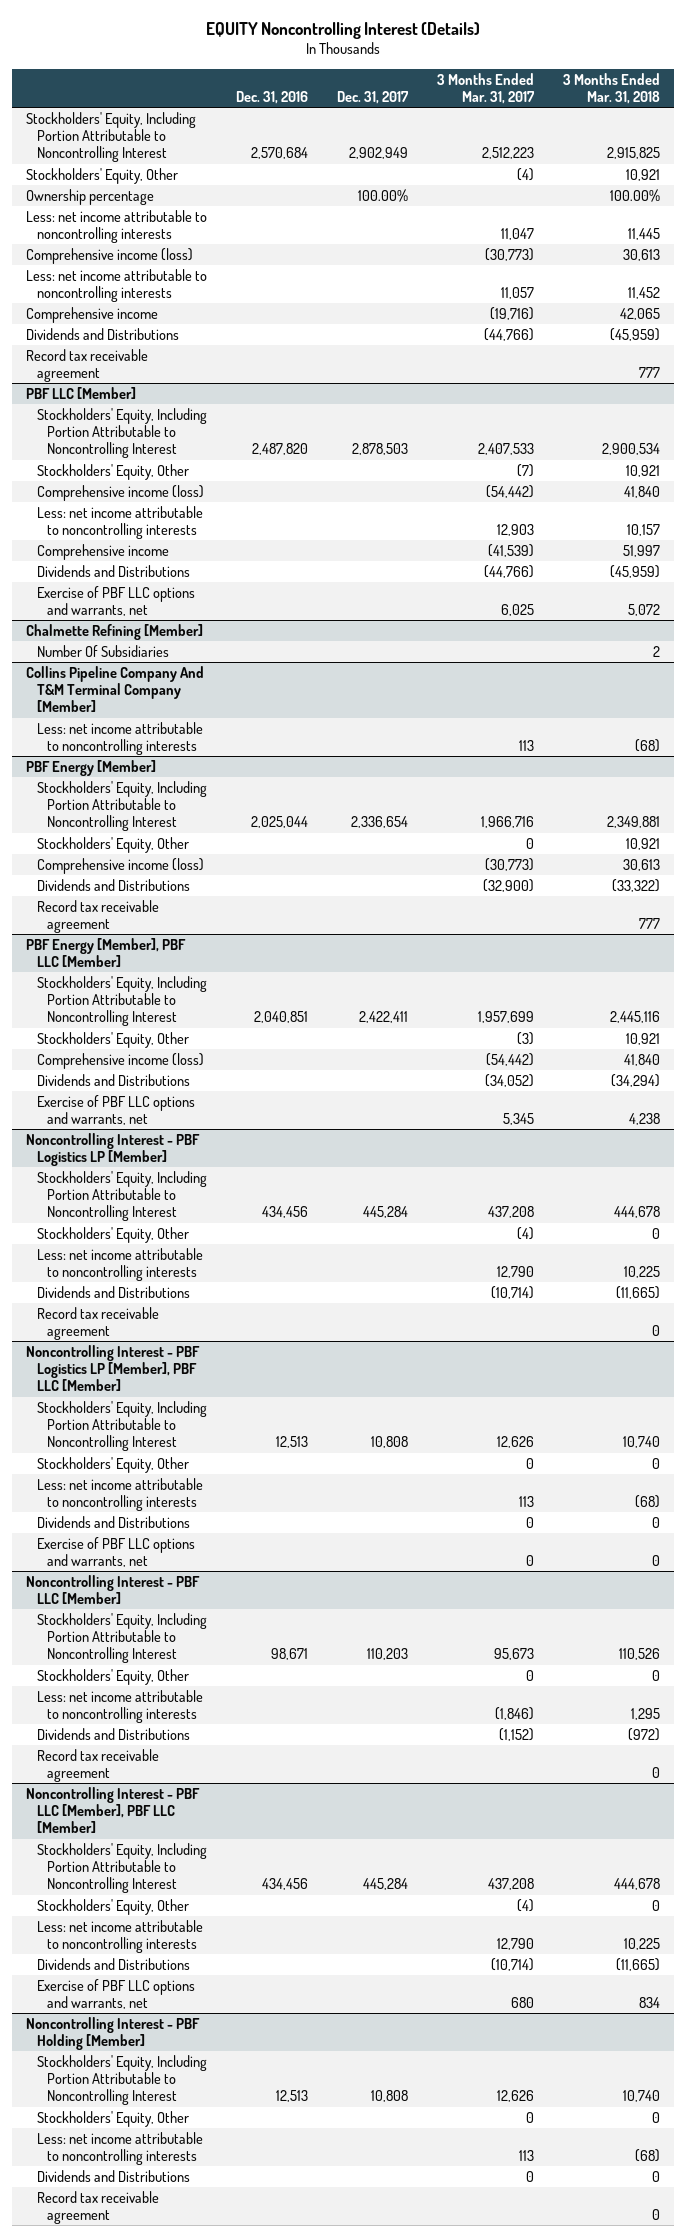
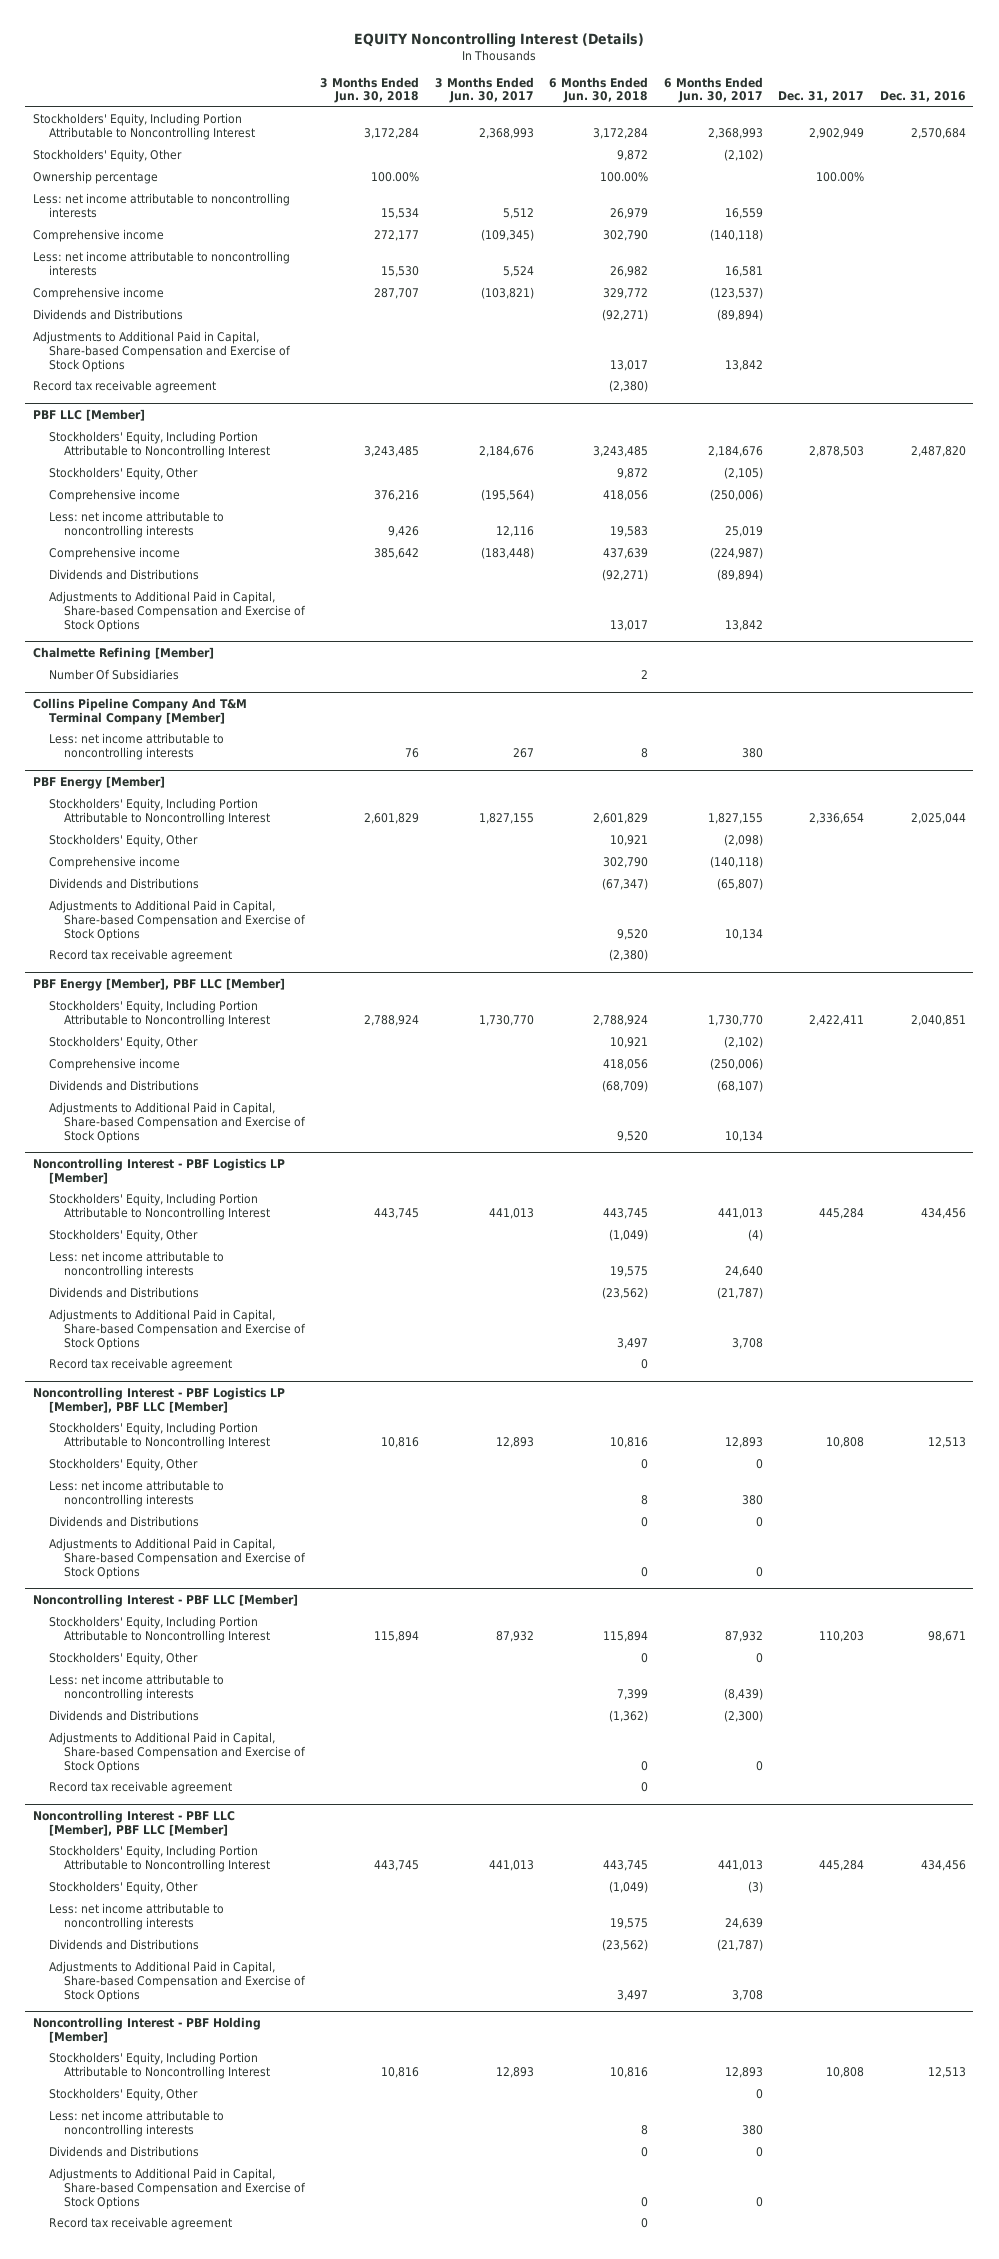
- | Dec. 31, 2016 | Dec. 31, 2017 | 3 Months Ended Mar. 31, 2017 | 3 Months Ended Mar. 31, 2018
+ | 3 Months Ended Jun. 30, 2018 | 3 Months Ended Jun. 30, 2017 | 6 Months Ended Jun. 30, 2018 | 6 Months Ended Jun. 30, 2017 | Dec. 31, 2017 | Dec. 31, 2016
- Comprehensive income (loss) | | | (30,773) | 30,613
+ Comprehensive income | 272,177 | (109,345) | 302,790 | (140,118) | |
+ Adjustments to Additional Paid in Capital, Share-based Compensation and Exercise of Stock Options | | | 13,017 | 13,842 | |
@ PBF LLC [Member]
- Comprehensive income (loss) | | | (54,442) | 41,840
+ Comprehensive income | 376,216 | (195,564) | 418,056 | (250,006) | |
- Exercise of PBF LLC options and warrants, net | | | 6,025 | 5,072
+ Adjustments to Additional Paid in Capital, Share-based Compensation and Exercise of Stock Options | | | 13,017 | 13,842 | |
@ PBF Energy [Member]
- Comprehensive income (loss) | | | (30,773) | 30,613
+ Comprehensive income | | | 302,790 | (140,118) | |
+ Adjustments to Additional Paid in Capital, Share-based Compensation and Exercise of Stock Options | | | 9,520 | 10,134 | |
@ PBF Energy [Member], PBF LLC [Member]
- Comprehensive income (loss) | | | (54,442) | 41,840
+ Comprehensive income | | | 418,056 | (250,006) | |
- Exercise of PBF LLC options and warrants, net | | | 5,345 | 4,238
+ Adjustments to Additional Paid in Capital, Share-based Compensation and Exercise of Stock Options | | | 9,520 | 10,134 | |
@ Noncontrolling Interest - PBF Logistics LP [Member]
+ Adjustments to Additional Paid in Capital, Share-based Compensation and Exercise of Stock Options | | | 3,497 | 3,708 | |
@ Noncontrolling Interest - PBF Logistics LP [Member], PBF LLC [Member]
- Exercise of PBF LLC options and warrants, net | | | 0 | 0
+ Adjustments to Additional Paid in Capital, Share-based Compensation and Exercise of Stock Options | | | 0 | 0 | |
@ Noncontrolling Interest - PBF LLC [Member]
+ Adjustments to Additional Paid in Capital, Share-based Compensation and Exercise of Stock Options | | | 0 | 0 | |
@ Noncontrolling Interest - PBF LLC [Member], PBF LLC [Member]
- Exercise of PBF LLC options and warrants, net | | | 680 | 834
+ Adjustments to Additional Paid in Capital, Share-based Compensation and Exercise of Stock Options | | | 3,497 | 3,708 | |
@ Noncontrolling Interest - PBF Holding [Member]
+ Adjustments to Additional Paid in Capital, Share-based Compensation and Exercise of Stock Options | | | 0 | 0 | |

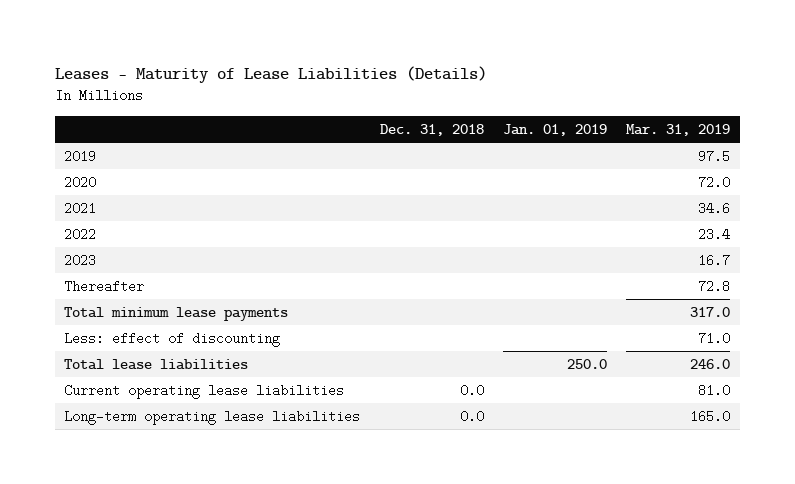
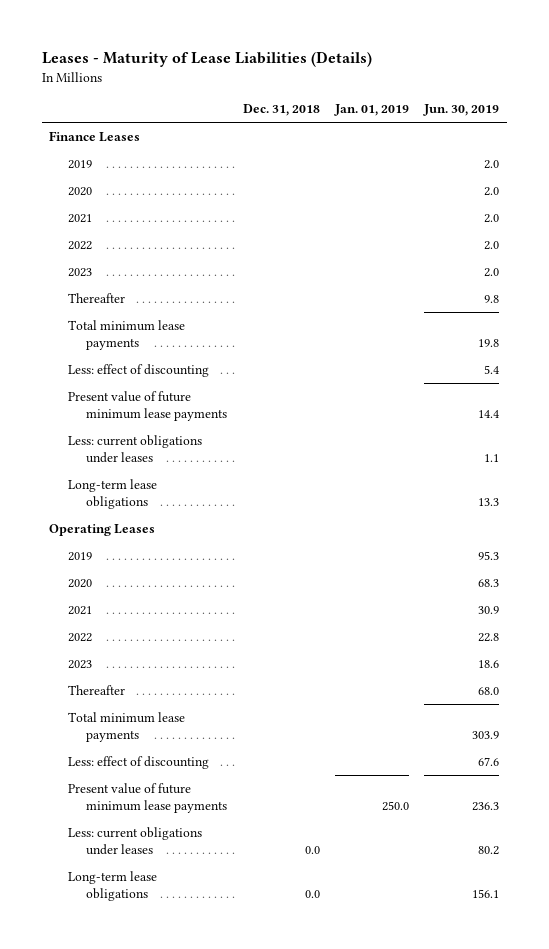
- | Dec. 31, 2018 | Jan. 01, 2019 | Mar. 31, 2019
+ | Dec. 31, 2018 | Jan. 01, 2019 | Jun. 30, 2019
+ Finance Leases
- Total lease liabilities | | 250.0 | 246.0
- Current operating lease liabilities | 0.0 | | 81.0
- Long-term operating lease liabilities | 0.0 | | 165.0
+ Present value of future minimum lease payments | | | 14.4
+ Less: current obligations under leases | | | 1.1
+ Long-term lease obligations | | | 13.3
+ Operating Leases
+ 2019 | | | 95.3
+ 2020 | | | 68.3
+ 2021 | | | 30.9
+ 2022 | | | 22.8
+ 2023 | | | 18.6
+ Thereafter | | | 68.0
+ Total minimum lease payments | | | 303.9
+ Less: effect of discounting | | | 67.6
+ Present value of future minimum lease payments | | 250.0 | 236.3
+ Less: current obligations under leases | 0.0 | | 80.2
+ Long-term lease obligations | 0.0 | | 156.1

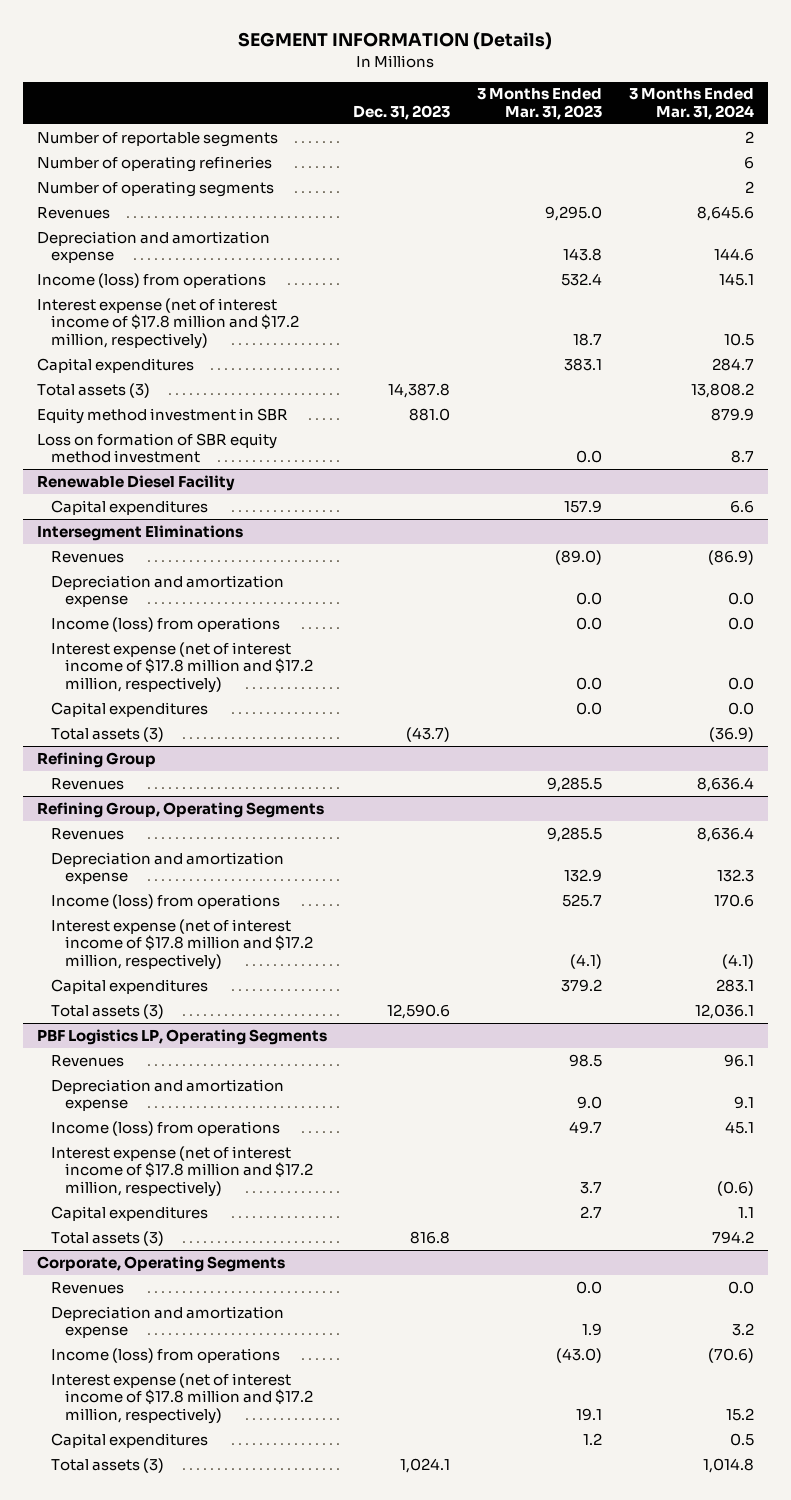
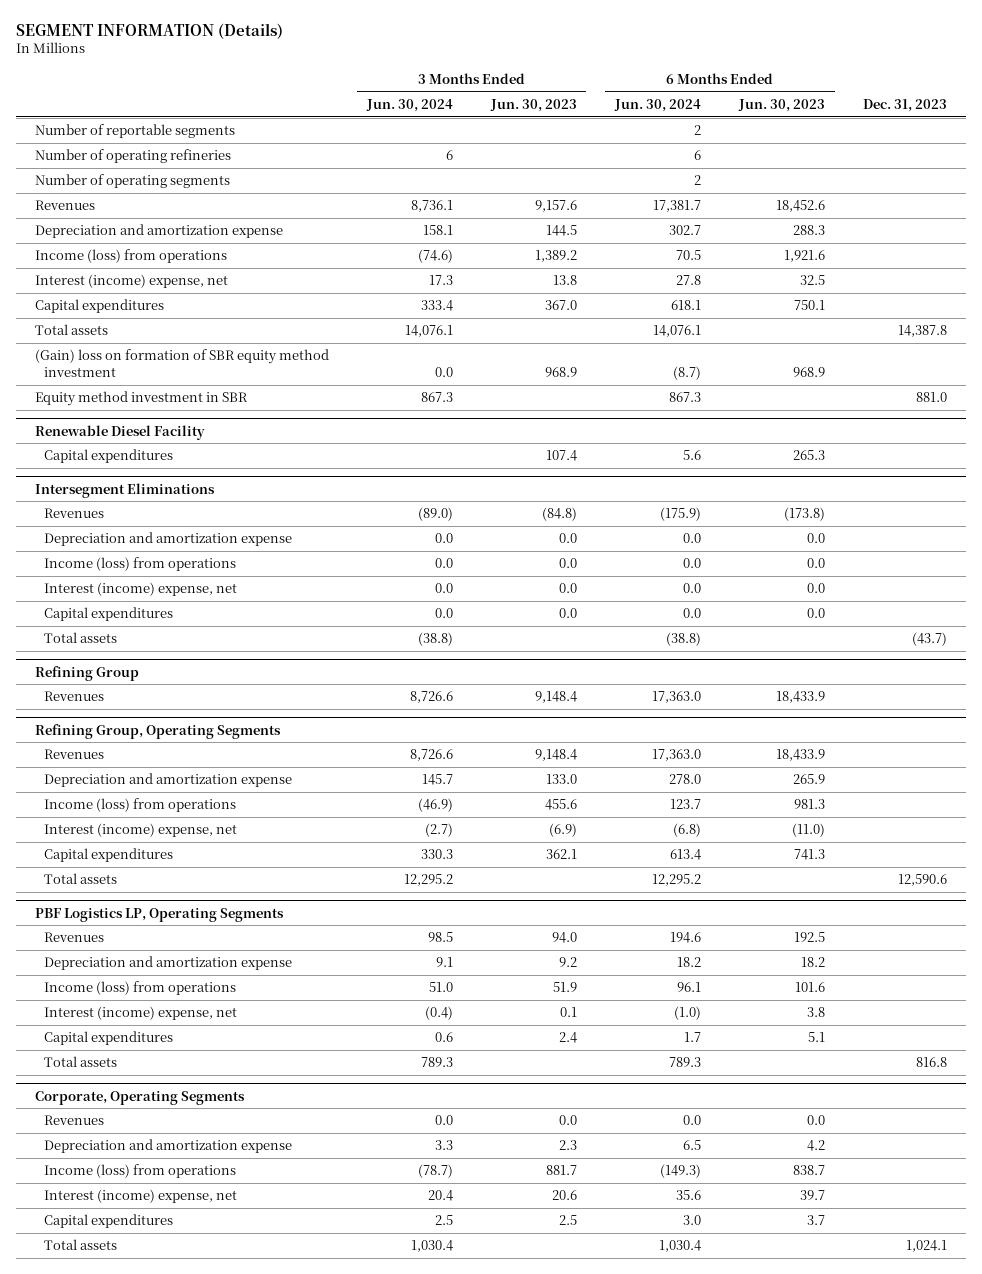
- | Dec. 31, 2023 | 3 Months Ended Mar. 31, 2023 | 3 Months Ended Mar. 31, 2024
+ | 3 Months Ended Jun. 30, 2024 | 3 Months Ended Jun. 30, 2023 | 6 Months Ended Jun. 30, 2024 | 6 Months Ended Jun. 30, 2023 | Dec. 31, 2023
- Interest expense (net of interest income of $17.8 million and $17.2 million, respectively) | | 18.7 | 10.5
+ Interest (income) expense, net | 17.3 | 13.8 | 27.8 | 32.5 |
- Total assets (3) | 14,387.8 | | 13,808.2
+ Total assets | 14,076.1 | | 14,076.1 | | 14,387.8
+ (Gain) loss on formation of SBR equity method investment | 0.0 | 968.9 | (8.7) | 968.9 |
- Loss on formation of SBR equity method investment | | 0.0 | 8.7
@ Intersegment Eliminations
- Interest expense (net of interest income of $17.8 million and $17.2 million, respectively) | | 0.0 | 0.0
+ Interest (income) expense, net | 0.0 | 0.0 | 0.0 | 0.0 |
- Total assets (3) | (43.7) | | (36.9)
+ Total assets | (38.8) | | (38.8) | | (43.7)
@ Refining Group, Operating Segments
- Interest expense (net of interest income of $17.8 million and $17.2 million, respectively) | | (4.1) | (4.1)
+ Interest (income) expense, net | (2.7) | (6.9) | (6.8) | (11.0) |
- Total assets (3) | 12,590.6 | | 12,036.1
+ Total assets | 12,295.2 | | 12,295.2 | | 12,590.6
@ PBF Logistics LP, Operating Segments
- Interest expense (net of interest income of $17.8 million and $17.2 million, respectively) | | 3.7 | (0.6)
+ Interest (income) expense, net | (0.4) | 0.1 | (1.0) | 3.8 |
- Total assets (3) | 816.8 | | 794.2
+ Total assets | 789.3 | | 789.3 | | 816.8
@ Corporate, Operating Segments
- Interest expense (net of interest income of $17.8 million and $17.2 million, respectively) | | 19.1 | 15.2
+ Interest (income) expense, net | 20.4 | 20.6 | 35.6 | 39.7 |
- Total assets (3) | 1,024.1 | | 1,014.8
+ Total assets | 1,030.4 | | 1,030.4 | | 1,024.1

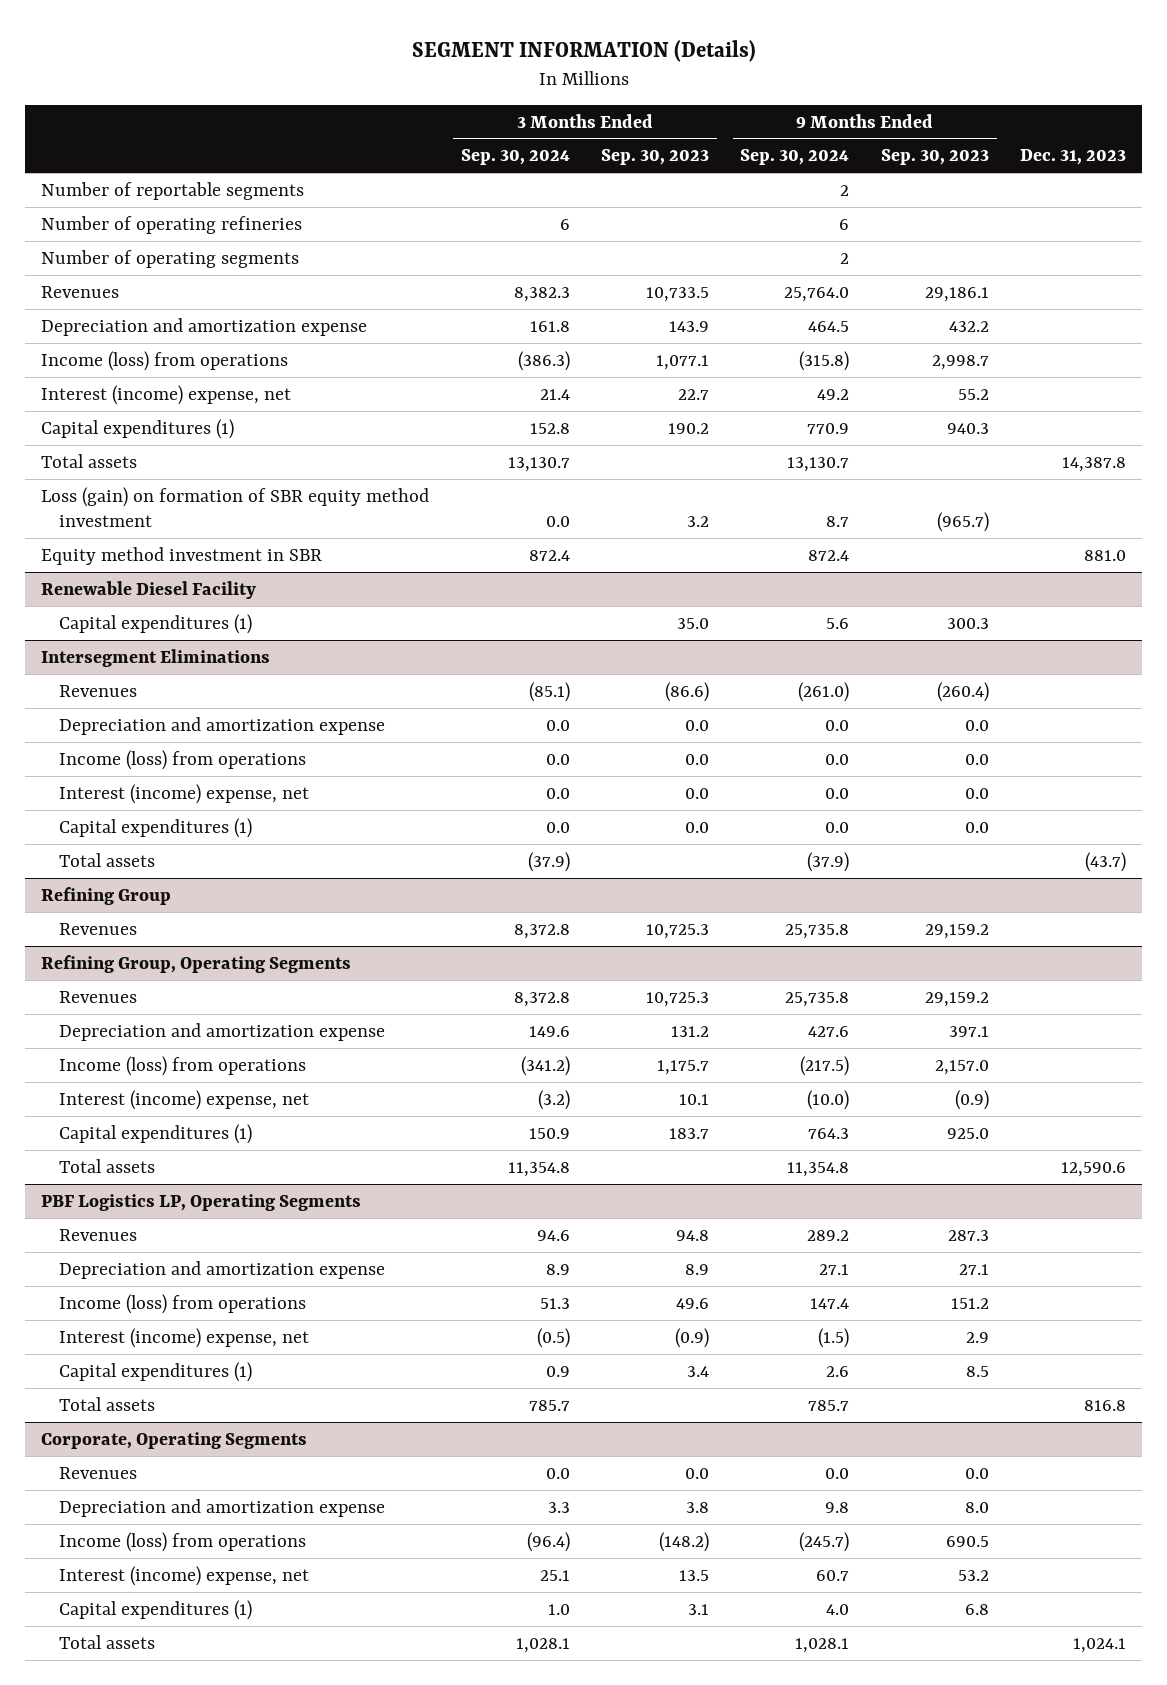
- | 3 Months Ended Jun. 30, 2024 | 3 Months Ended Jun. 30, 2023 | 6 Months Ended Jun. 30, 2024 | 6 Months Ended Jun. 30, 2023 | Dec. 31, 2023
+ | 3 Months Ended Sep. 30, 2024 | 3 Months Ended Sep. 30, 2023 | 9 Months Ended Sep. 30, 2024 | 9 Months Ended Sep. 30, 2023 | Dec. 31, 2023
- Capital expenditures | 333.4 | 367.0 | 618.1 | 750.1 |
+ Capital expenditures (1) | 152.8 | 190.2 | 770.9 | 940.3 |
- (Gain) loss on formation of SBR equity method investment | 0.0 | 968.9 | (8.7) | 968.9 |
+ Loss (gain) on formation of SBR equity method investment | 0.0 | 3.2 | 8.7 | (965.7) |
@ Renewable Diesel Facility
- Capital expenditures | | 107.4 | 5.6 | 265.3 |
+ Capital expenditures (1) | | 35.0 | 5.6 | 300.3 |
@ Intersegment Eliminations
- Capital expenditures | 0.0 | 0.0 | 0.0 | 0.0 |
+ Capital expenditures (1) | 0.0 | 0.0 | 0.0 | 0.0 |
@ Refining Group, Operating Segments
- Capital expenditures | 330.3 | 362.1 | 613.4 | 741.3 |
+ Capital expenditures (1) | 150.9 | 183.7 | 764.3 | 925.0 |
@ PBF Logistics LP, Operating Segments
- Capital expenditures | 0.6 | 2.4 | 1.7 | 5.1 |
+ Capital expenditures (1) | 0.9 | 3.4 | 2.6 | 8.5 |
@ Corporate, Operating Segments
- Capital expenditures | 2.5 | 2.5 | 3.0 | 3.7 |
+ Capital expenditures (1) | 1.0 | 3.1 | 4.0 | 6.8 |

